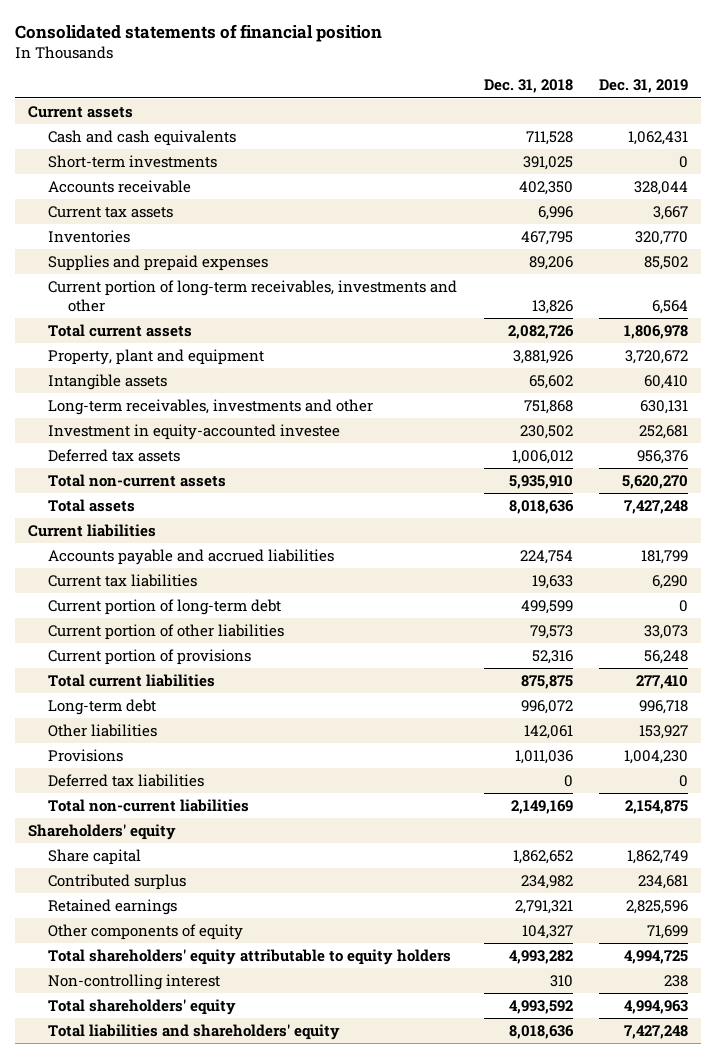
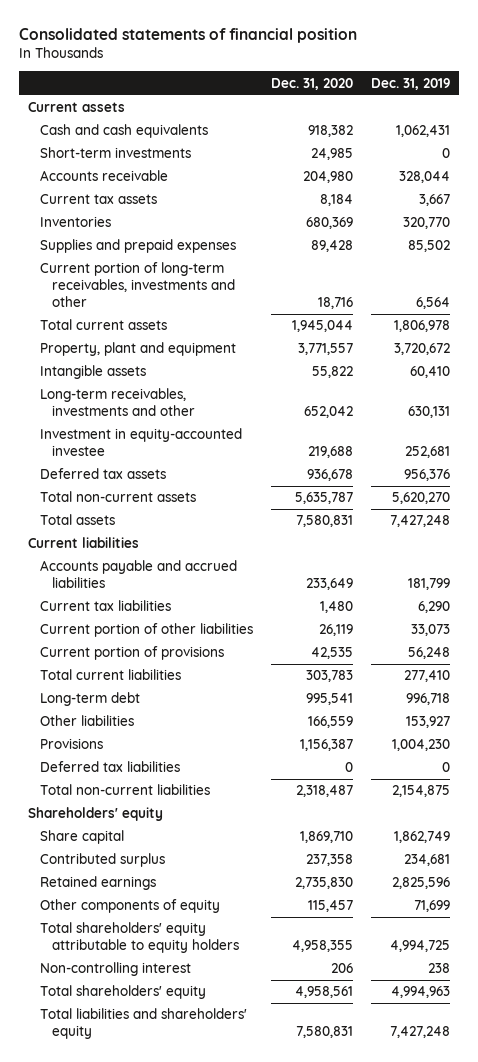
- | Dec. 31, 2018 | Dec. 31, 2019
+ | Dec. 31, 2020 | Dec. 31, 2019
- Current portion of long-term debt | 499,599 | 0

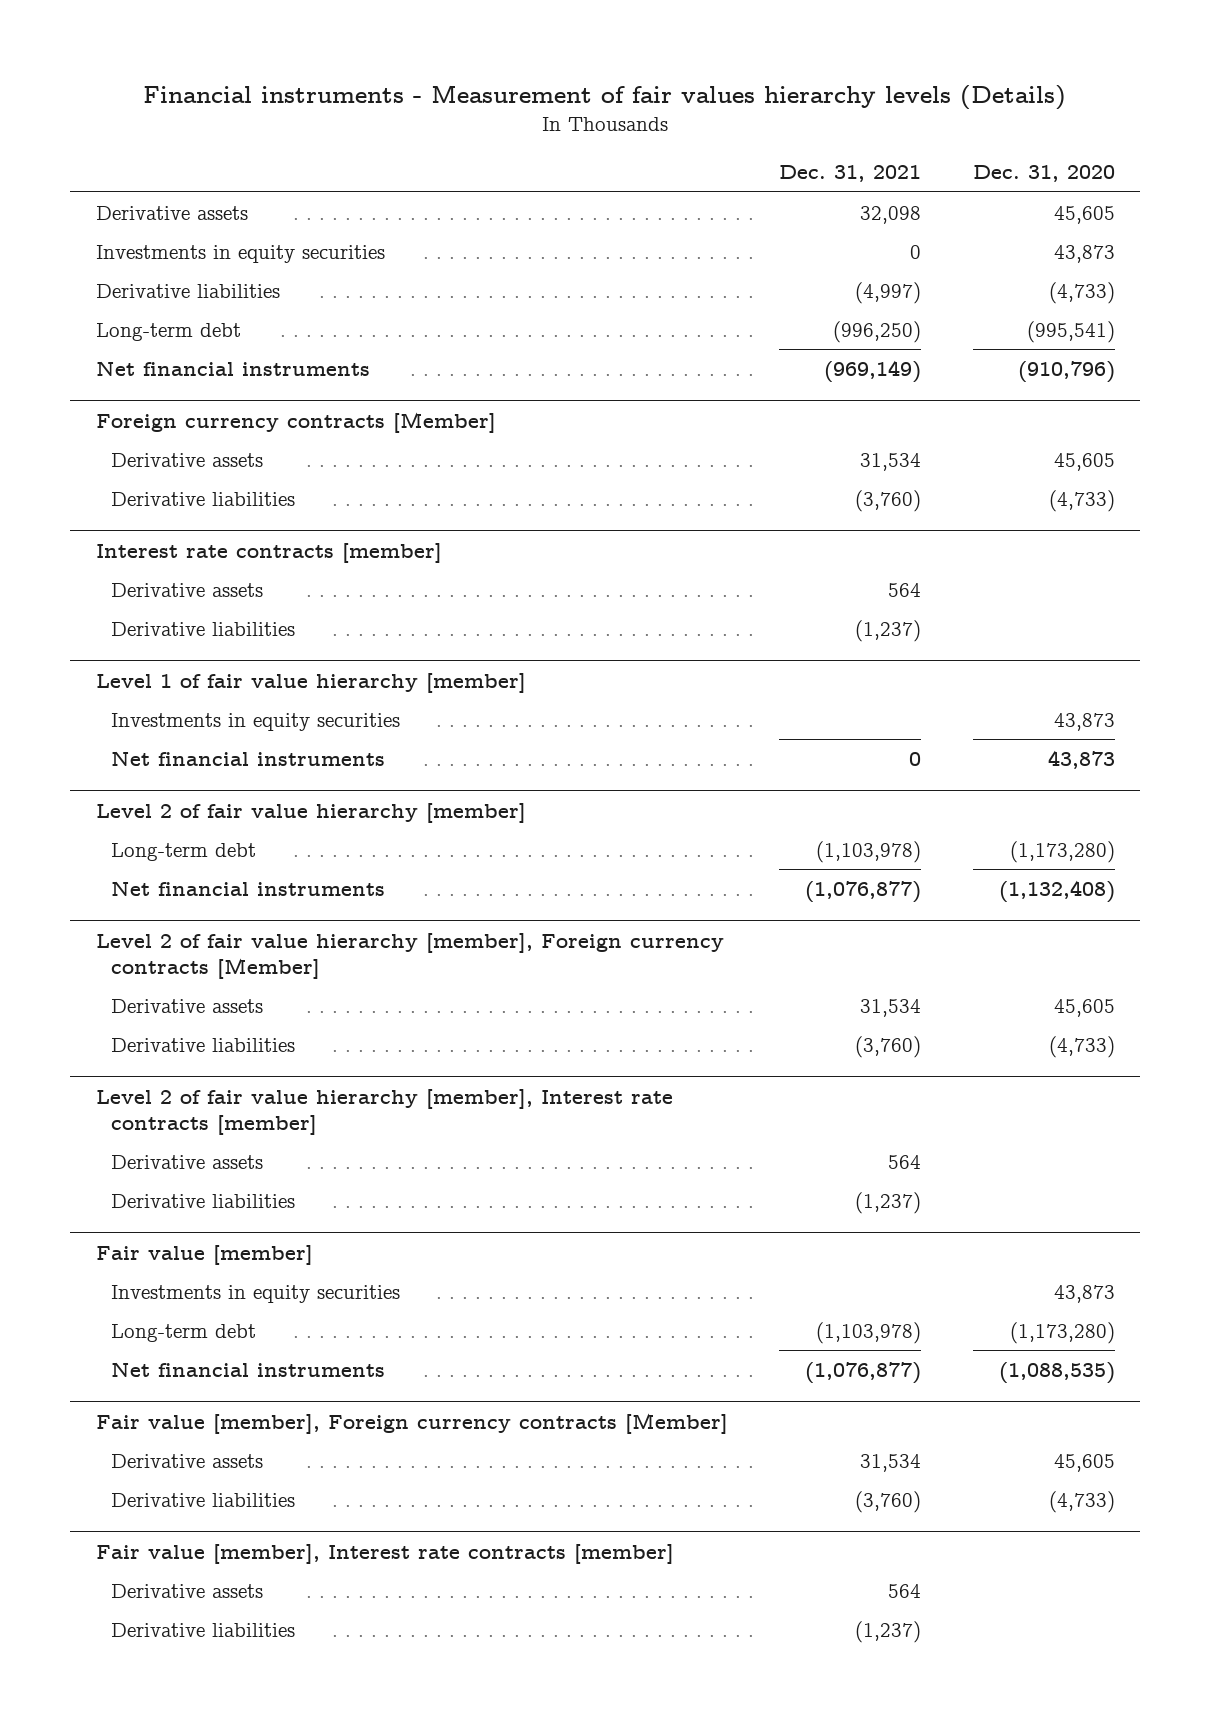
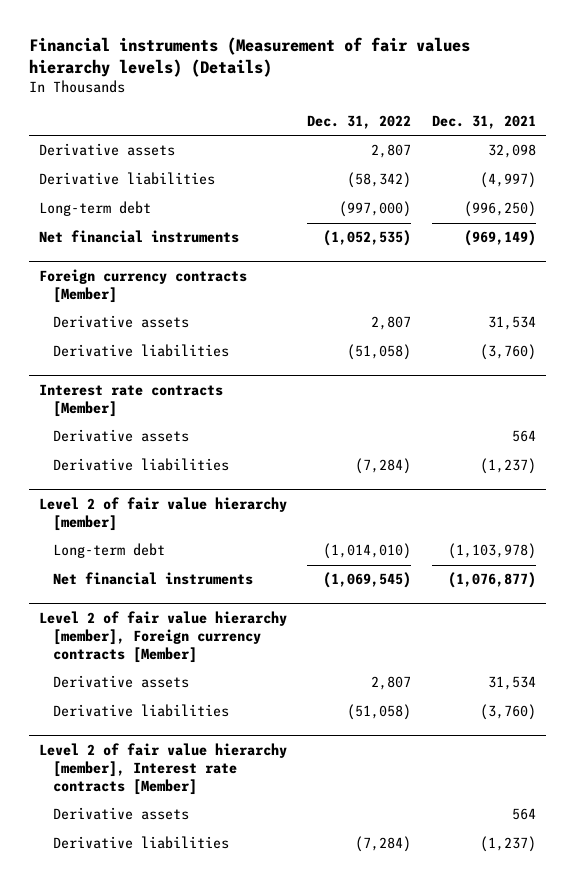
- Financial instruments - Measurement of fair values hierarchy levels (Details)
+ Financial instruments (Measurement of fair values hierarchy levels) (Details)
- | Dec. 31, 2021 | Dec. 31, 2020
+ | Dec. 31, 2022 | Dec. 31, 2021
- Investments in equity securities | 0 | 43,873
- Interest rate contracts [member]
+ Interest rate contracts [Member]
- Level 1 of fair value hierarchy [member]
- Investments in equity securities | | 43,873
- Net financial instruments | 0 | 43,873
- Level 2 of fair value hierarchy [member], Interest rate contracts [member]
- Derivative assets | 564 |
- Derivative liabilities | (1,237) |
- Fair value [member]
- Investments in equity securities | | 43,873
- Long-term debt | (1,103,978) | (1,173,280)
- Net financial instruments | (1,076,877) | (1,088,535)
- Fair value [member], Foreign currency contracts [Member]
- Derivative assets | 31,534 | 45,605
- Derivative liabilities | (3,760) | (4,733)
- Fair value [member], Interest rate contracts [member]
+ Level 2 of fair value hierarchy [member], Interest rate contracts [Member]

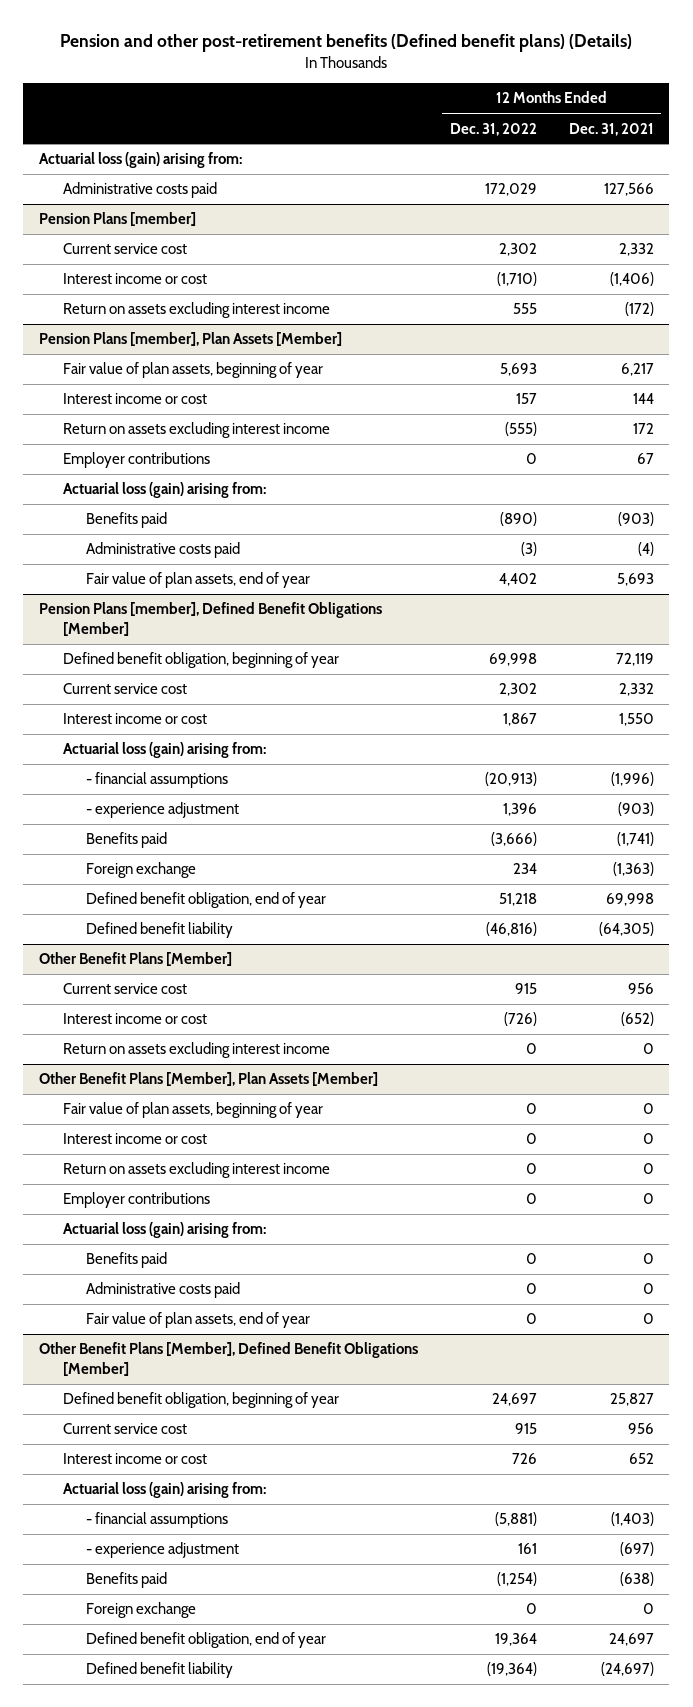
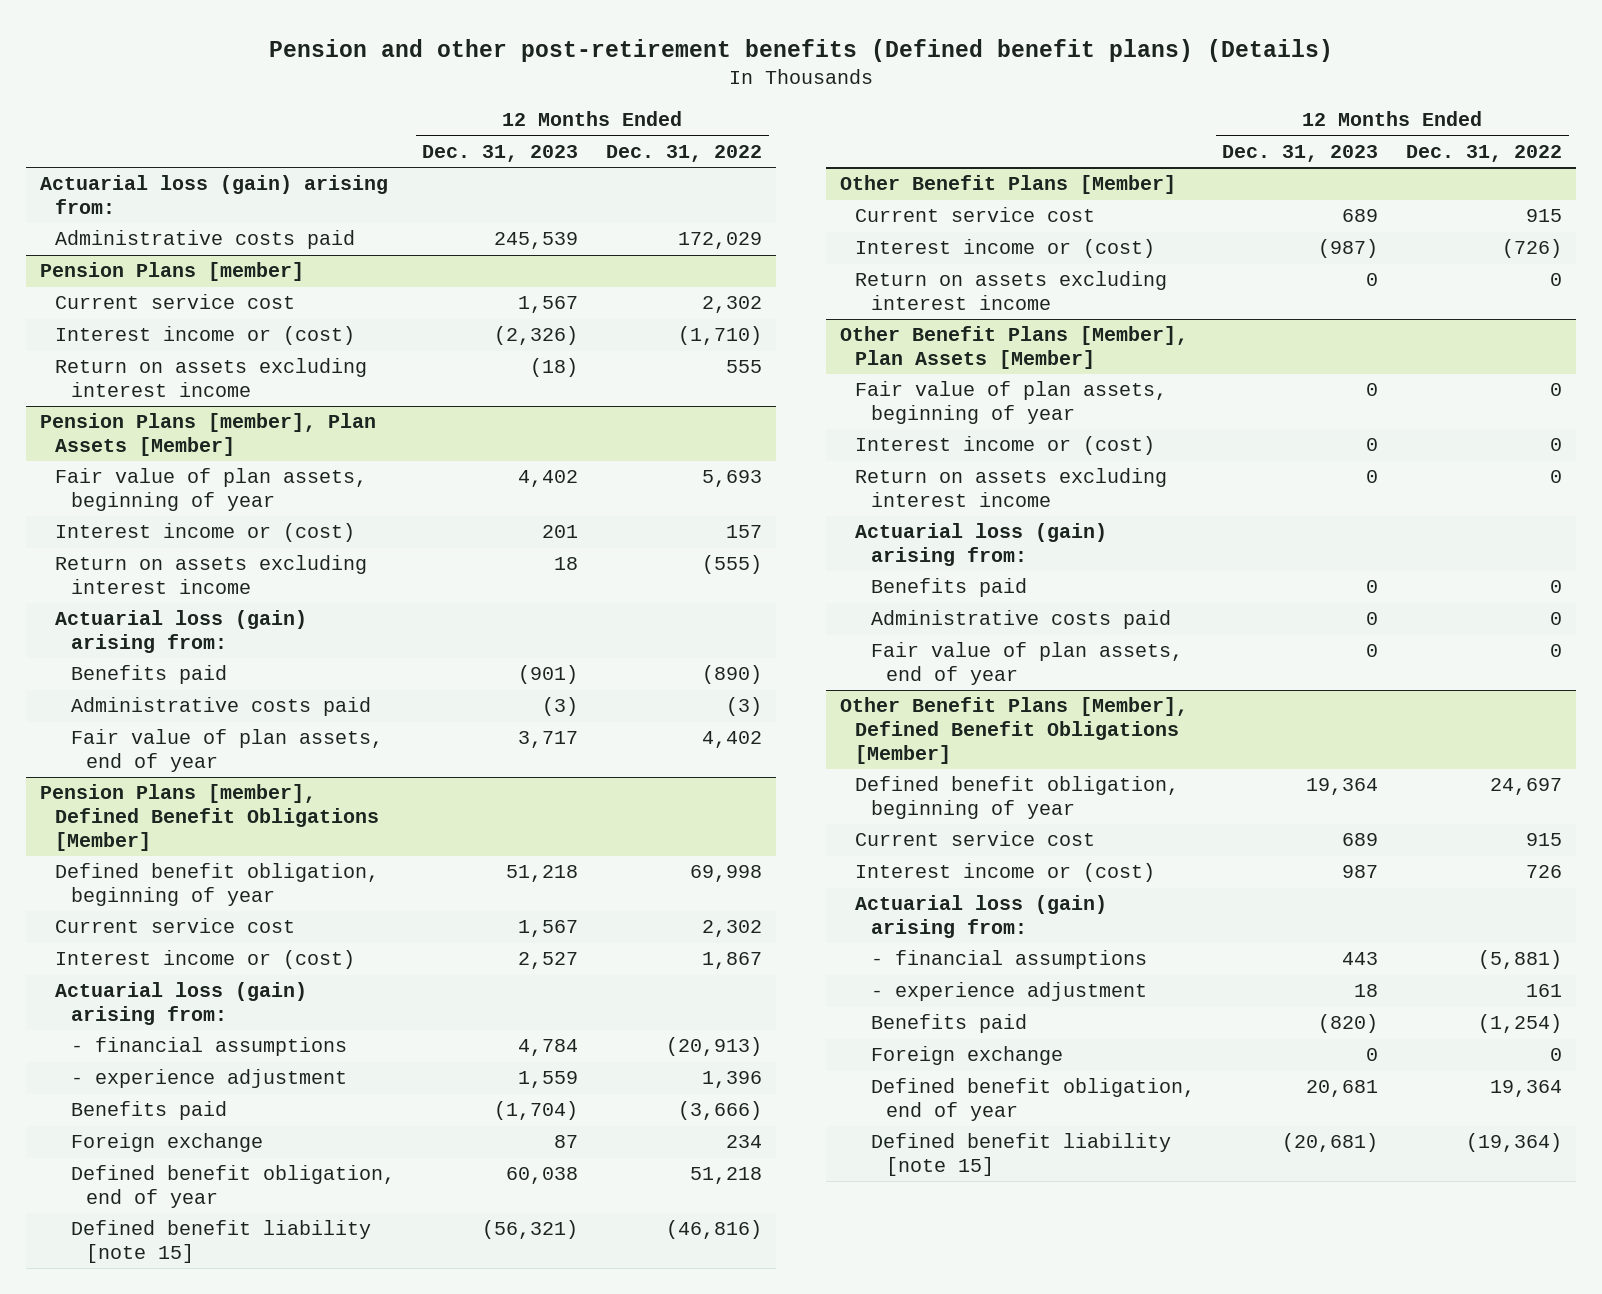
- | 12 Months Ended Dec. 31, 2022 | 12 Months Ended Dec. 31, 2021
+ | 12 Months Ended Dec. 31, 2023 | 12 Months Ended Dec. 31, 2022
@ Pension Plans [member]
- Interest income or cost | (1,710) | (1,406)
+ Interest income or (cost) | (2,326) | (1,710)
@ Pension Plans [member], Plan Assets [Member]
- Interest income or cost | 157 | 144
+ Interest income or (cost) | 201 | 157
- Employer contributions | 0 | 67
@ Pension Plans [member], Defined Benefit Obligations [Member]
- Interest income or cost | 1,867 | 1,550
+ Interest income or (cost) | 2,527 | 1,867
- Defined benefit liability | (46,816) | (64,305)
+ Defined benefit liability [note 15] | (56,321) | (46,816)
@ Other Benefit Plans [Member]
- Interest income or cost | (726) | (652)
+ Interest income or (cost) | (987) | (726)
@ Other Benefit Plans [Member], Plan Assets [Member]
- Interest income or cost | 0 | 0
+ Interest income or (cost) | 0 | 0
- Employer contributions | 0 | 0
@ Other Benefit Plans [Member], Defined Benefit Obligations [Member]
- Interest income or cost | 726 | 652
+ Interest income or (cost) | 987 | 726
- Defined benefit liability | (19,364) | (24,697)
+ Defined benefit liability [note 15] | (20,681) | (19,364)

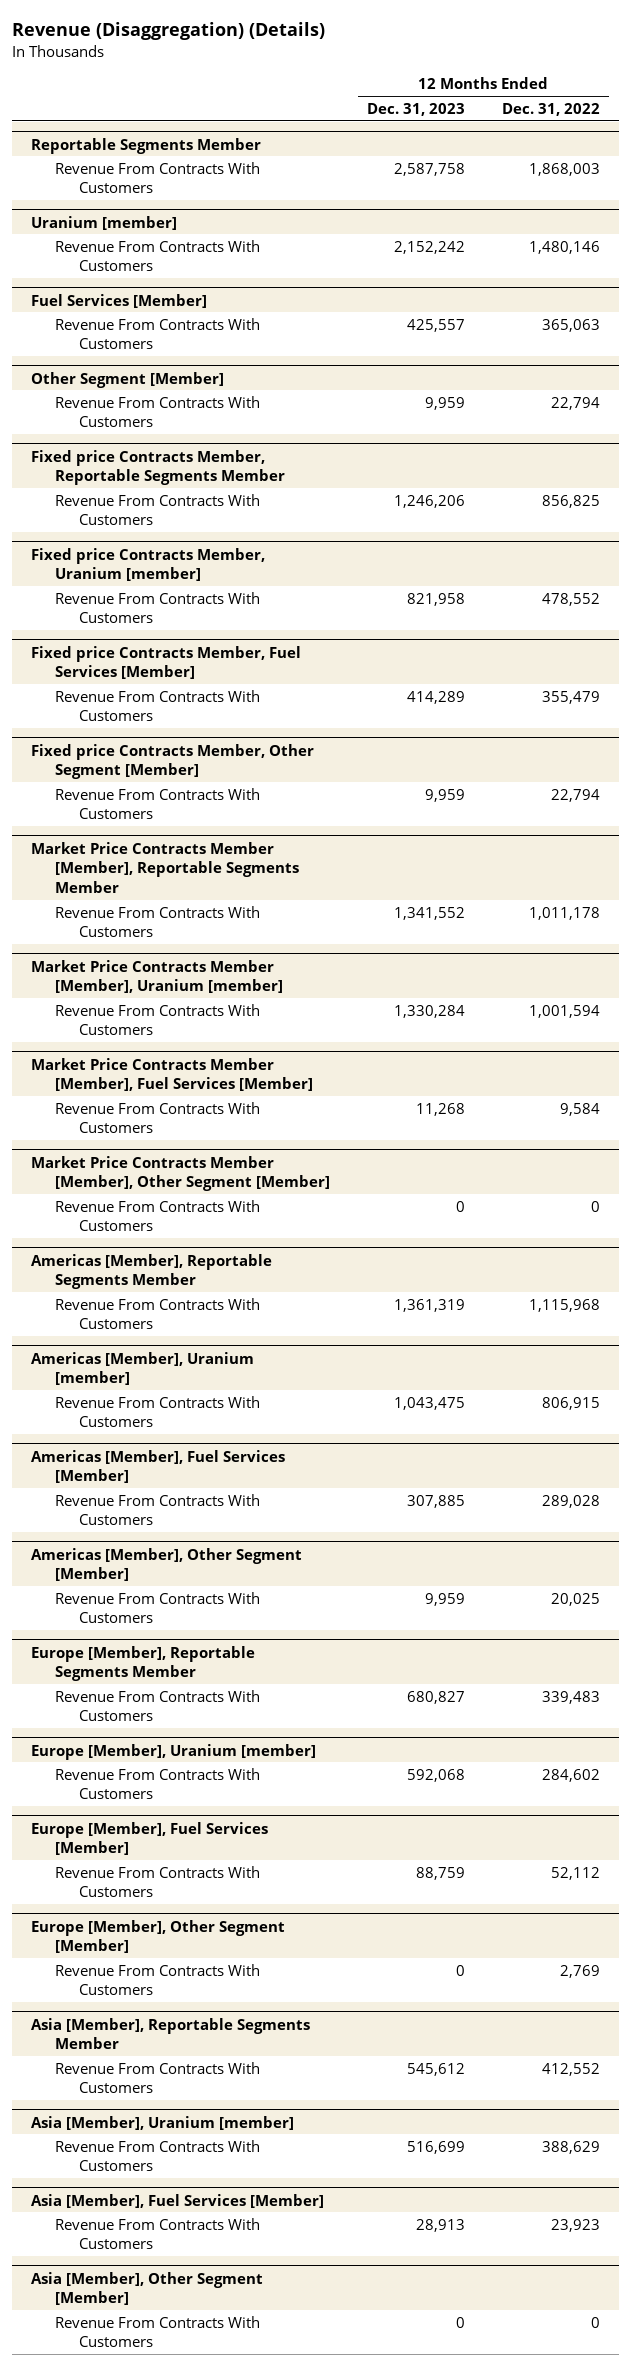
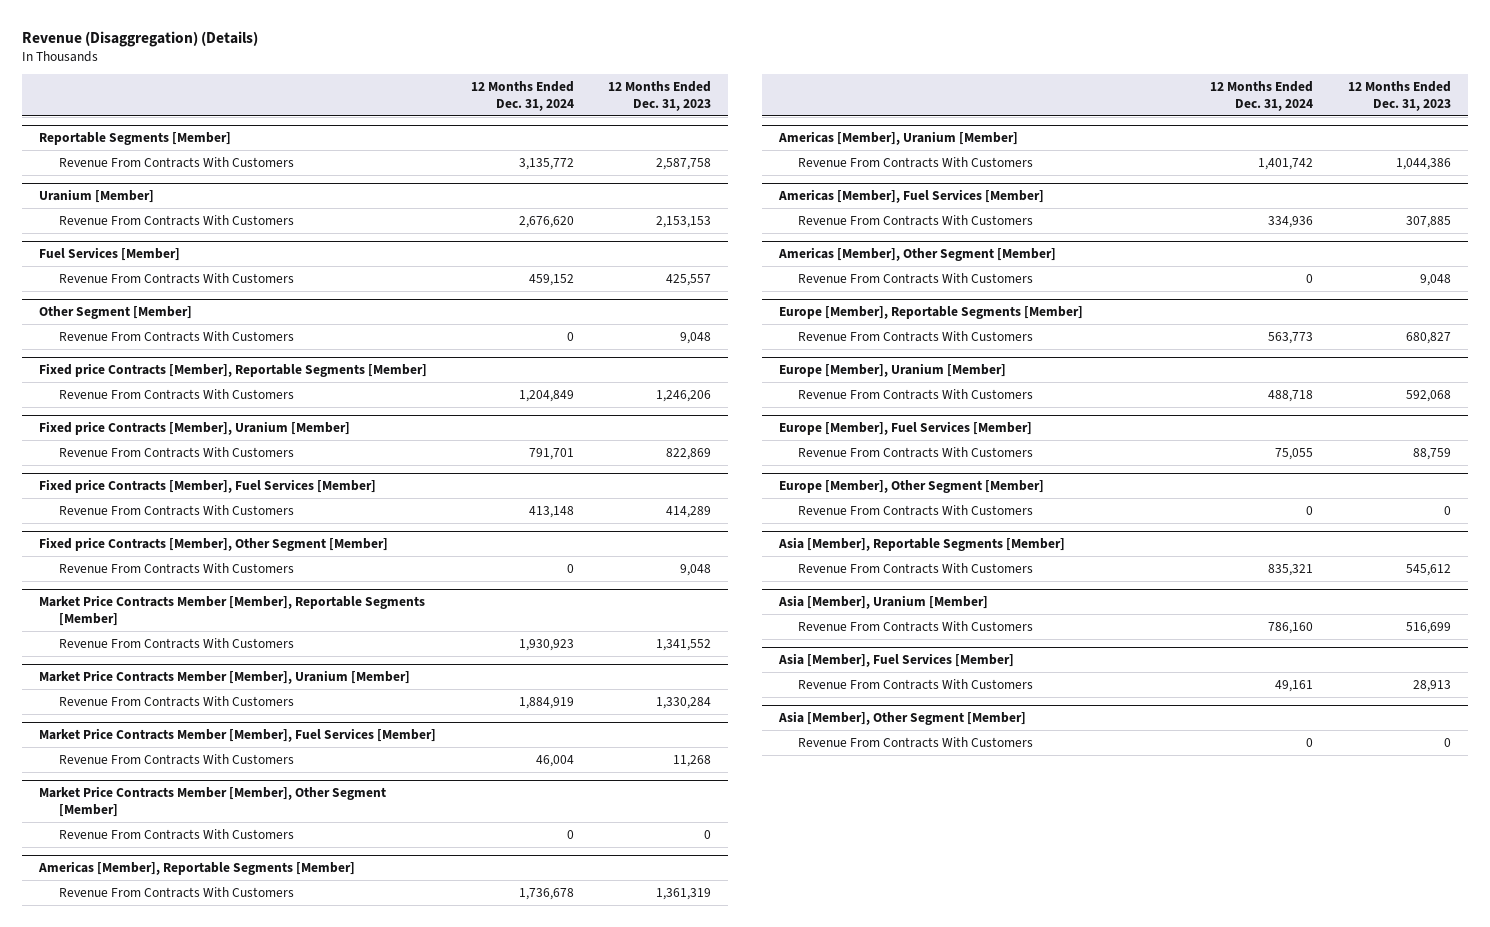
- | 12 Months Ended Dec. 31, 2023 | 12 Months Ended Dec. 31, 2022
+ | 12 Months Ended Dec. 31, 2024 | 12 Months Ended Dec. 31, 2023
- Reportable Segments Member
+ Reportable Segments [Member]
- Uranium [member]
- Revenue From Contracts With Customers | 2,152,242 | 1,480,146
+ Uranium [Member]
+ Revenue From Contracts With Customers | 2,676,620 | 2,153,153
@ Other Segment [Member]
- Revenue From Contracts With Customers | 9,959 | 22,794
- Fixed price Contracts Member, Reportable Segments Member
@ Other Segment [Member]
+ Revenue From Contracts With Customers | 0 | 9,048
+ Fixed price Contracts [Member], Reportable Segments [Member]
- Fixed price Contracts Member, Uranium [member]
- Revenue From Contracts With Customers | 821,958 | 478,552
- Fixed price Contracts Member, Fuel Services [Member]
+ Fixed price Contracts [Member], Uranium [Member]
+ Revenue From Contracts With Customers | 791,701 | 822,869
+ Fixed price Contracts [Member], Fuel Services [Member]
- Fixed price Contracts Member, Other Segment [Member]
- Revenue From Contracts With Customers | 9,959 | 22,794
- Market Price Contracts Member [Member], Reportable Segments Member
+ Fixed price Contracts [Member], Other Segment [Member]
+ Revenue From Contracts With Customers | 0 | 9,048
+ Market Price Contracts Member [Member], Reportable Segments [Member]
- Market Price Contracts Member [Member], Uranium [member]
+ Market Price Contracts Member [Member], Uranium [Member]
- Americas [Member], Reportable Segments Member
+ Americas [Member], Reportable Segments [Member]
- Americas [Member], Uranium [member]
- Revenue From Contracts With Customers | 1,043,475 | 806,915
+ Americas [Member], Uranium [Member]
+ Revenue From Contracts With Customers | 1,401,742 | 1,044,386
@ Americas [Member], Other Segment [Member]
- Revenue From Contracts With Customers | 9,959 | 20,025
- Europe [Member], Reportable Segments Member
@ Americas [Member], Other Segment [Member]
+ Revenue From Contracts With Customers | 0 | 9,048
+ Europe [Member], Reportable Segments [Member]
- Europe [Member], Uranium [member]
+ Europe [Member], Uranium [Member]
- Asia [Member], Reportable Segments Member
+ Asia [Member], Reportable Segments [Member]
- Asia [Member], Uranium [member]
+ Asia [Member], Uranium [Member]

